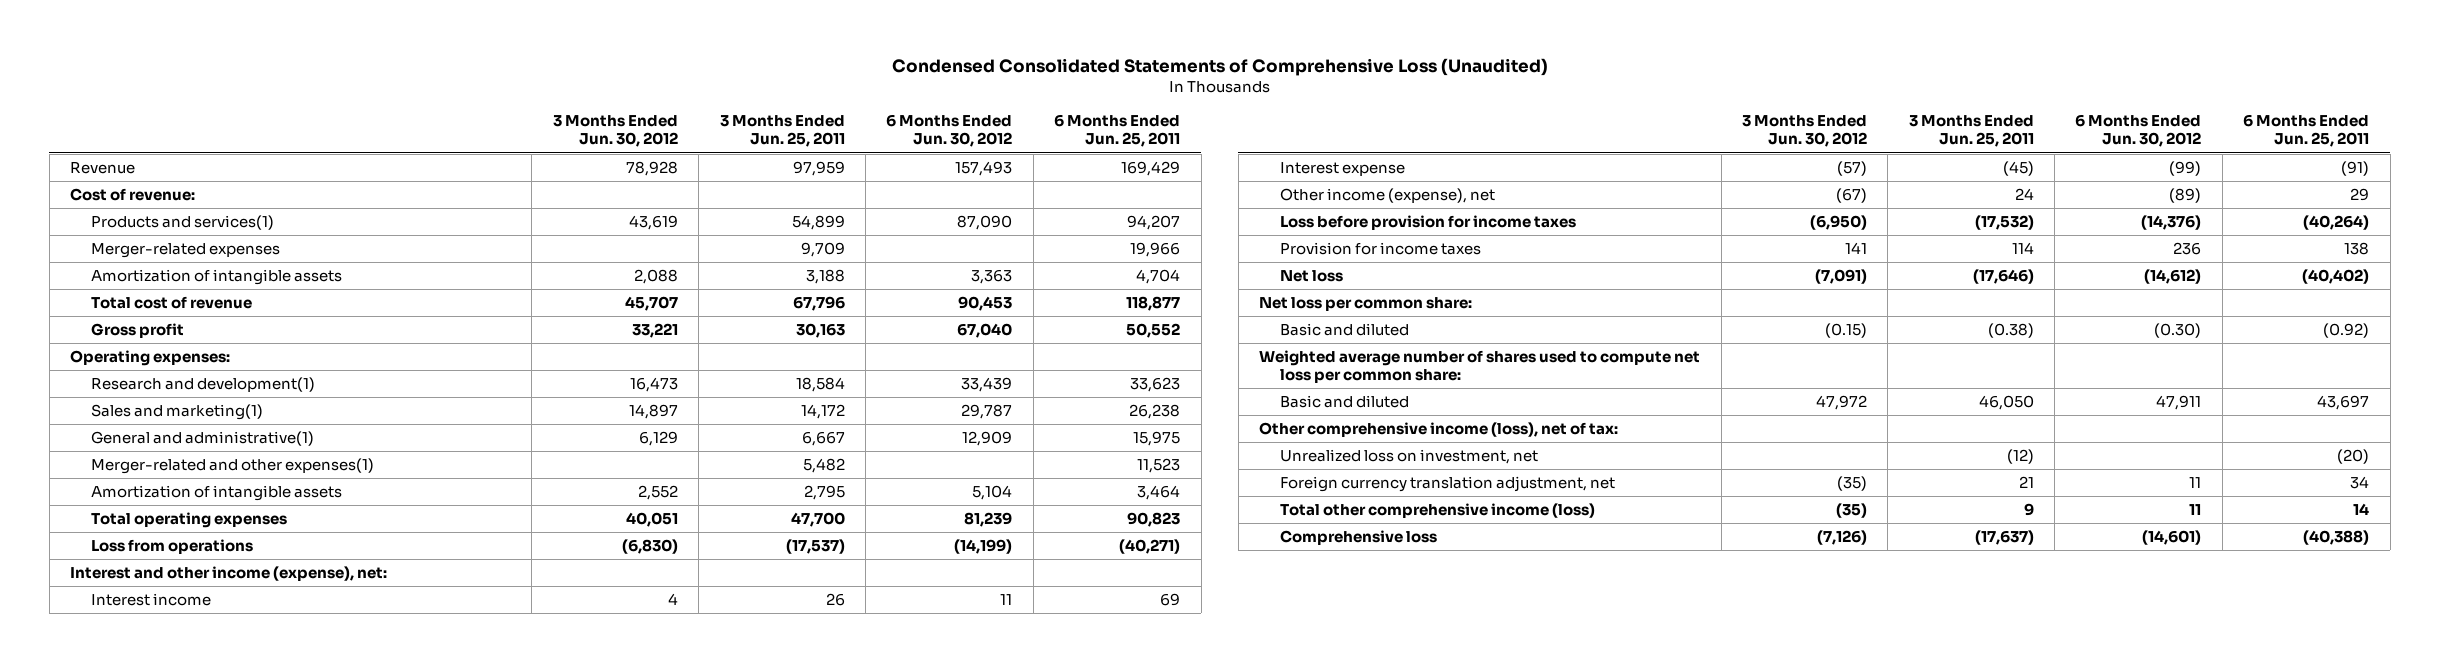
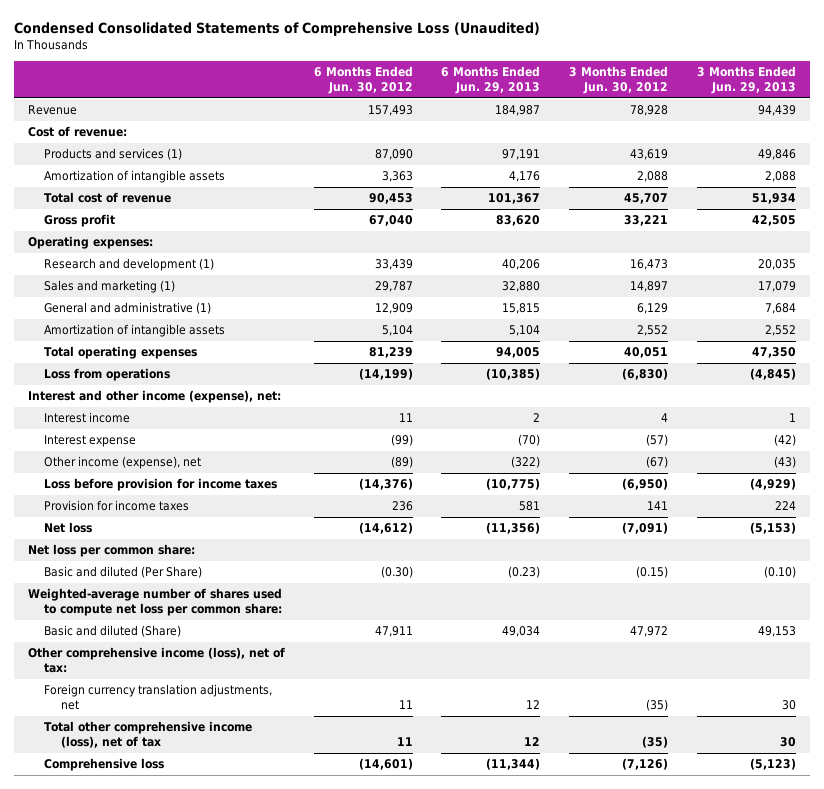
- | 3 Months Ended Jun. 30, 2012 | 3 Months Ended Jun. 25, 2011 | 6 Months Ended Jun. 30, 2012 | 6 Months Ended Jun. 25, 2011
+ | 6 Months Ended Jun. 30, 2012 | 6 Months Ended Jun. 29, 2013 | 3 Months Ended Jun. 30, 2012 | 3 Months Ended Jun. 29, 2013
- Products and services(1) | 43,619 | 54,899 | 87,090 | 94,207
- Merger-related expenses | | 9,709 | | 19,966
+ Products and services (1) | 87,090 | 97,191 | 43,619 | 49,846
- Research and development(1) | 16,473 | 18,584 | 33,439 | 33,623
- Sales and marketing(1) | 14,897 | 14,172 | 29,787 | 26,238
- General and administrative(1) | 6,129 | 6,667 | 12,909 | 15,975
- Merger-related and other expenses(1) | | 5,482 | | 11,523
+ Research and development (1) | 33,439 | 40,206 | 16,473 | 20,035
+ Sales and marketing (1) | 29,787 | 32,880 | 14,897 | 17,079
+ General and administrative (1) | 12,909 | 15,815 | 6,129 | 7,684
- Basic and diluted | (0.15) | (0.38) | (0.30) | (0.92)
- Weighted average number of shares used to compute net loss per common share:
- Basic and diluted | 47,972 | 46,050 | 47,911 | 43,697
+ Basic and diluted (Per Share) | (0.30) | (0.23) | (0.15) | (0.10)
+ Weighted-average number of shares used to compute net loss per common share:
+ Basic and diluted (Share) | 47,911 | 49,034 | 47,972 | 49,153
- Unrealized loss on investment, net | | (12) | | (20)
- Foreign currency translation adjustment, net | (35) | 21 | 11 | 34
- Total other comprehensive income (loss) | (35) | 9 | 11 | 14
+ Foreign currency translation adjustments, net | 11 | 12 | (35) | 30
+ Total other comprehensive income (loss), net of tax | 11 | 12 | (35) | 30

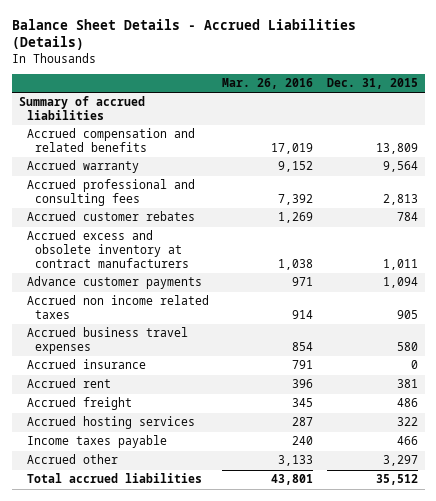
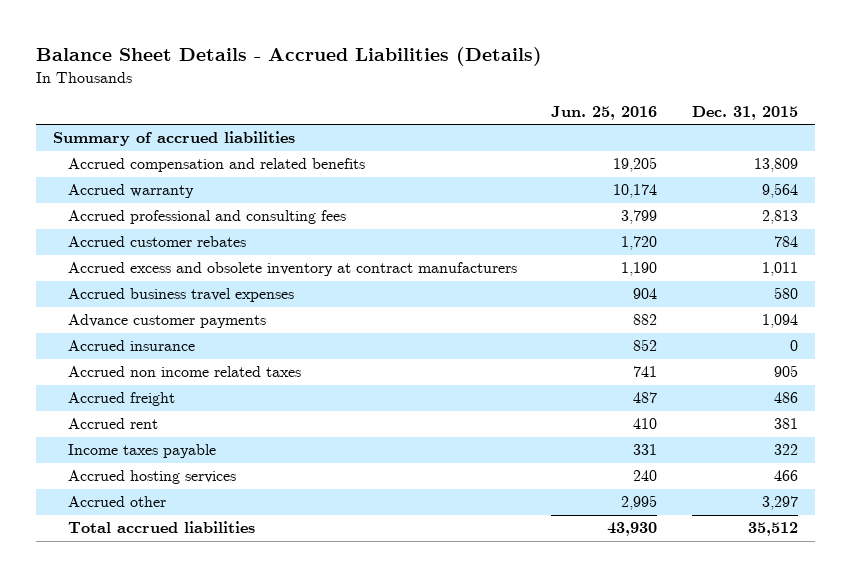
- | Mar. 26, 2016 | Dec. 31, 2015
+ | Jun. 25, 2016 | Dec. 31, 2015
moved down: Advance customer payments | 882 | 1,094
moved down: Accrued non income related taxes | 741 | 905
- Accrued hosting services | 287 | 322
- Income taxes payable | 240 | 466
moved down: Accrued rent | 410 | 381
+ Income taxes payable | 331 | 322
+ Accrued hosting services | 240 | 466

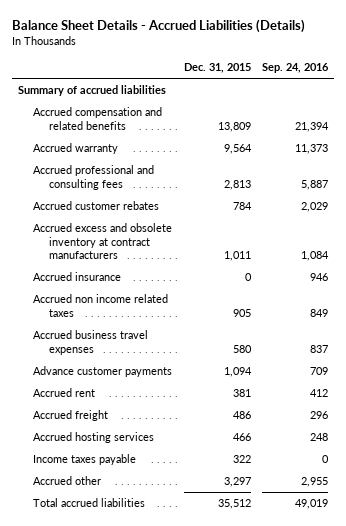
- | Jun. 25, 2016 | Dec. 31, 2015
+ | Dec. 31, 2015 | Sep. 24, 2016
moved down: Accrued business travel expenses | 580 | 837
moved down: Advance customer payments | 1,094 | 709
moved down: Accrued freight | 486 | 296
moved down: Income taxes payable | 322 | 0

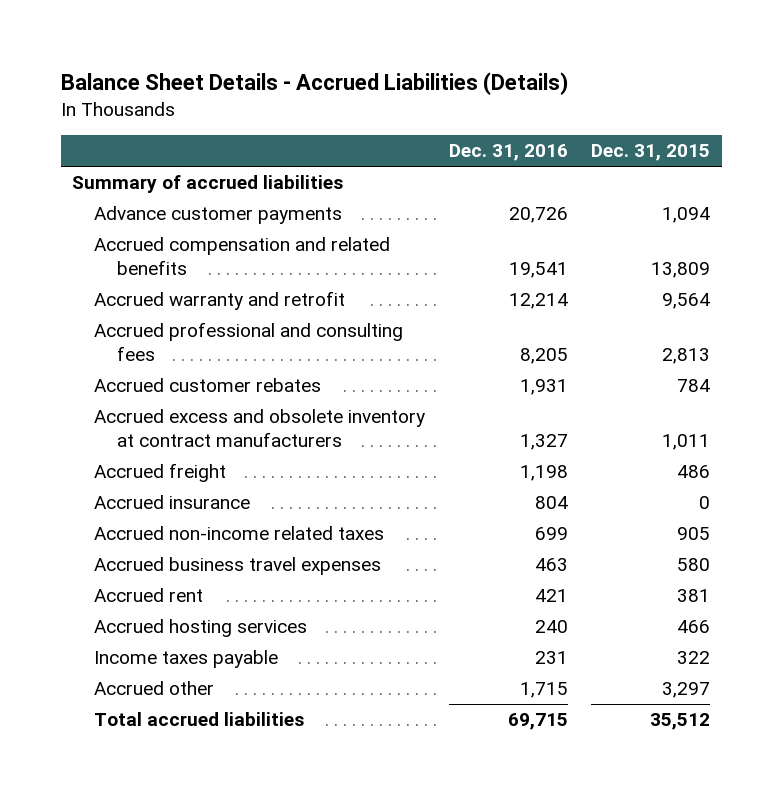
- | Dec. 31, 2015 | Sep. 24, 2016
+ | Dec. 31, 2016 | Dec. 31, 2015
moved up: Advance customer payments | 20,726 | 1,094
- Accrued warranty | 9,564 | 11,373
+ Accrued warranty and retrofit | 12,214 | 9,564
moved up: Accrued freight | 1,198 | 486
- Accrued non income related taxes | 905 | 849
+ Accrued non-income related taxes | 699 | 905

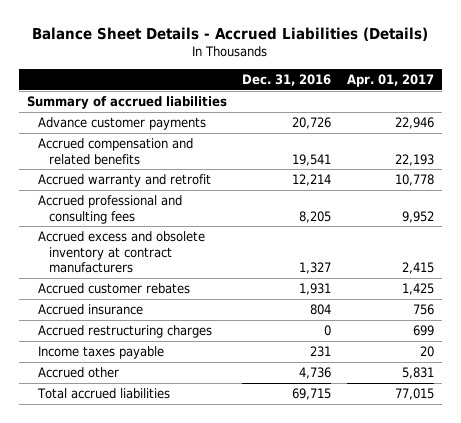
- | Dec. 31, 2016 | Dec. 31, 2015
+ | Dec. 31, 2016 | Apr. 01, 2017
- Accrued freight | 1,198 | 486
moved down: Accrued customer rebates | 1,931 | 1,425
- Accrued non-income related taxes | 699 | 905
- Accrued business travel expenses | 463 | 580
- Accrued rent | 421 | 381
- Accrued hosting services | 240 | 466
+ Accrued restructuring charges | 0 | 699
- Accrued other | 1,715 | 3,297
+ Accrued other | 4,736 | 5,831

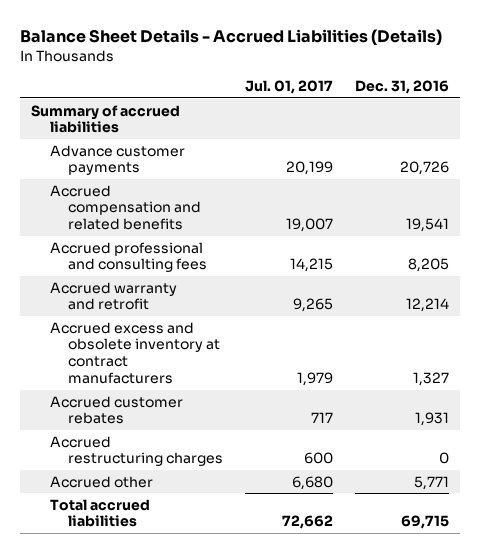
- | Dec. 31, 2016 | Apr. 01, 2017
+ | Jul. 01, 2017 | Dec. 31, 2016
moved down: Accrued warranty and retrofit | 9,265 | 12,214
- Accrued insurance | 804 | 756
- Income taxes payable | 231 | 20
- Accrued other | 4,736 | 5,831
+ Accrued other | 6,680 | 5,771

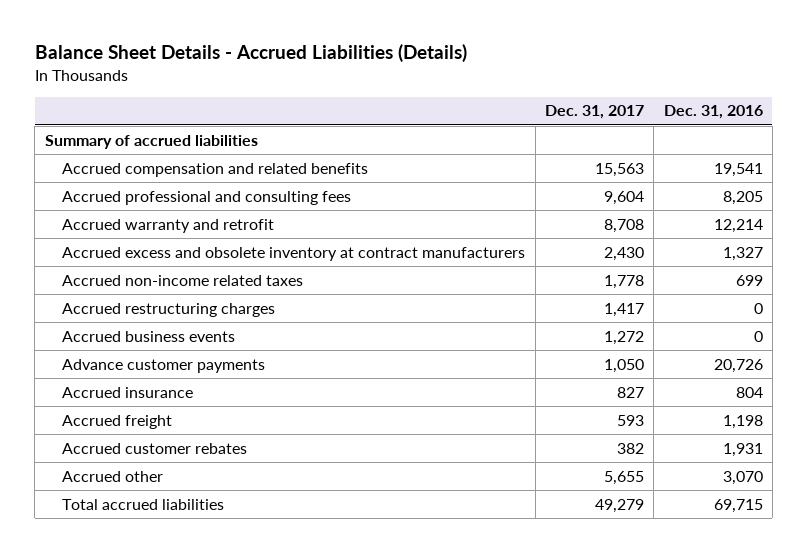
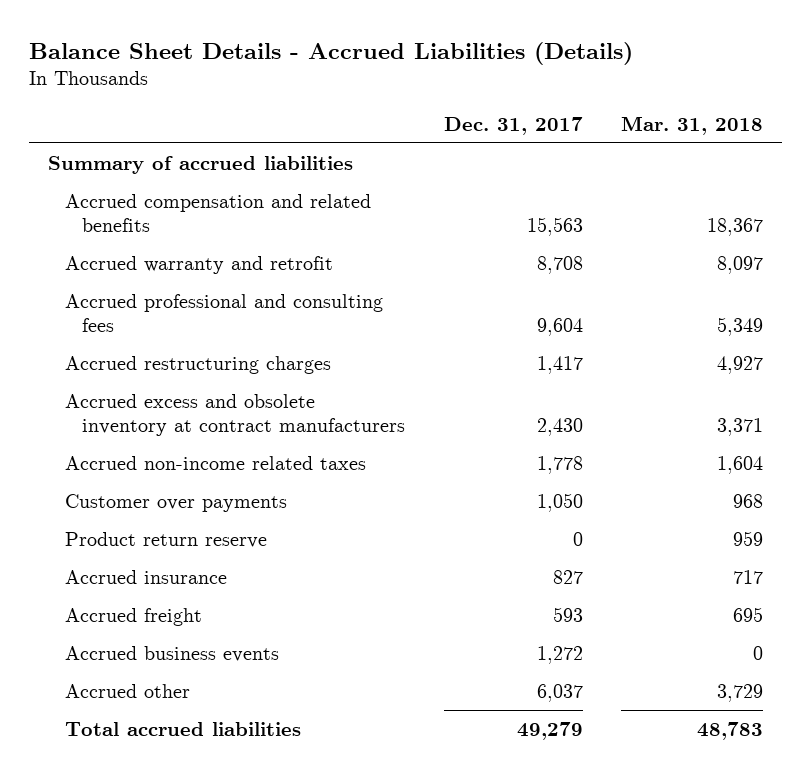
- | Dec. 31, 2017 | Dec. 31, 2016
+ | Dec. 31, 2017 | Mar. 31, 2018
moved down: Accrued professional and consulting fees | 9,604 | 5,349
moved up: Accrued restructuring charges | 1,417 | 4,927
- Advance customer payments | 1,050 | 20,726
+ Customer over payments | 1,050 | 968
+ Product return reserve | 0 | 959
- Accrued customer rebates | 382 | 1,931
- Accrued other | 5,655 | 3,070
moved down: Accrued business events | 1,272 | 0
+ Accrued other | 6,037 | 3,729

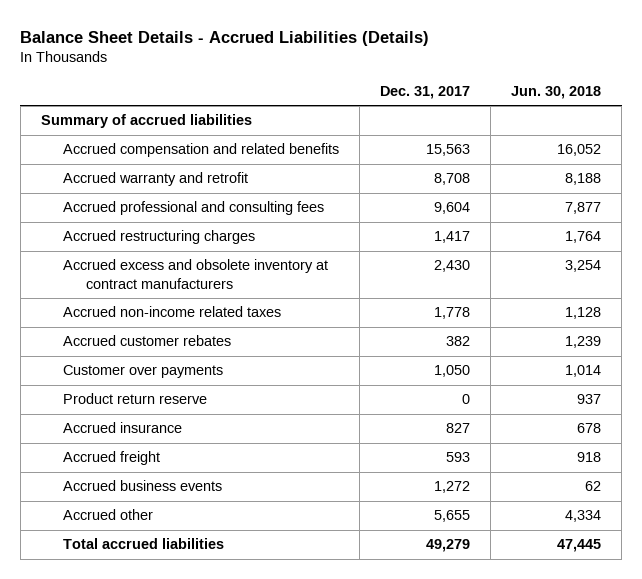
- | Dec. 31, 2017 | Mar. 31, 2018
+ | Dec. 31, 2017 | Jun. 30, 2018
+ Accrued customer rebates | 382 | 1,239
- Accrued other | 6,037 | 3,729
+ Accrued other | 5,655 | 4,334

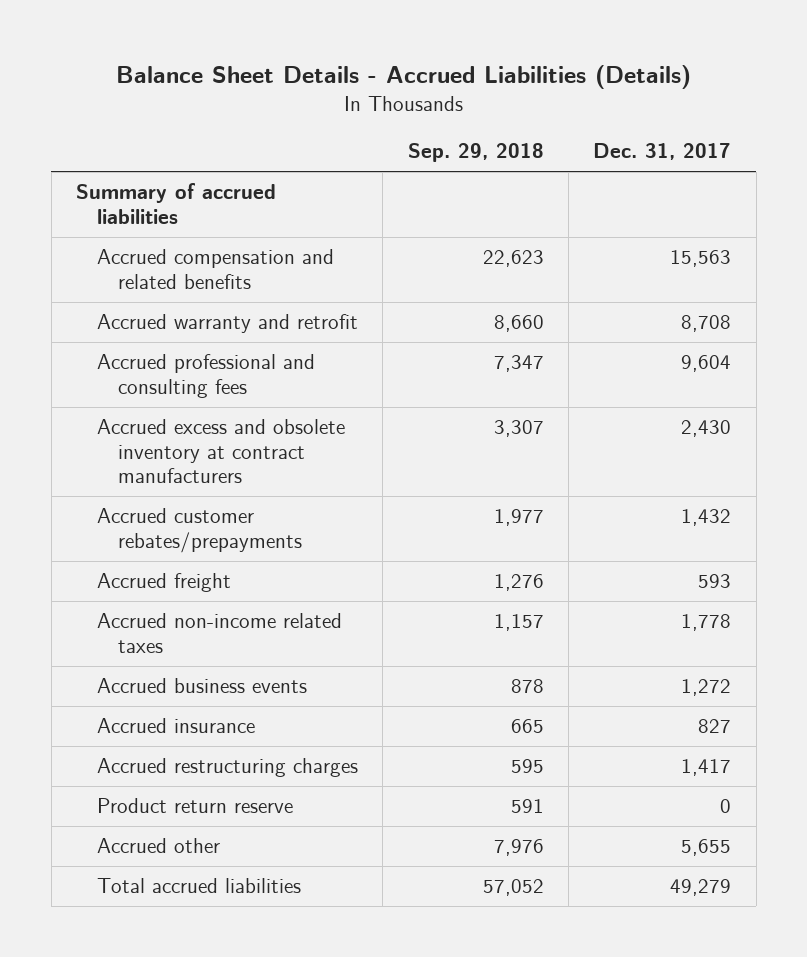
- | Dec. 31, 2017 | Jun. 30, 2018
+ | Sep. 29, 2018 | Dec. 31, 2017
- Accrued customer rebates | 382 | 1,239
- Customer over payments | 1,050 | 1,014
+ Accrued customer rebates/prepayments | 1,977 | 1,432
moved down: Accrued non-income related taxes | 1,157 | 1,778
moved down: Accrued insurance | 665 | 827
moved down: Accrued restructuring charges | 595 | 1,417
moved down: Product return reserve | 591 | 0

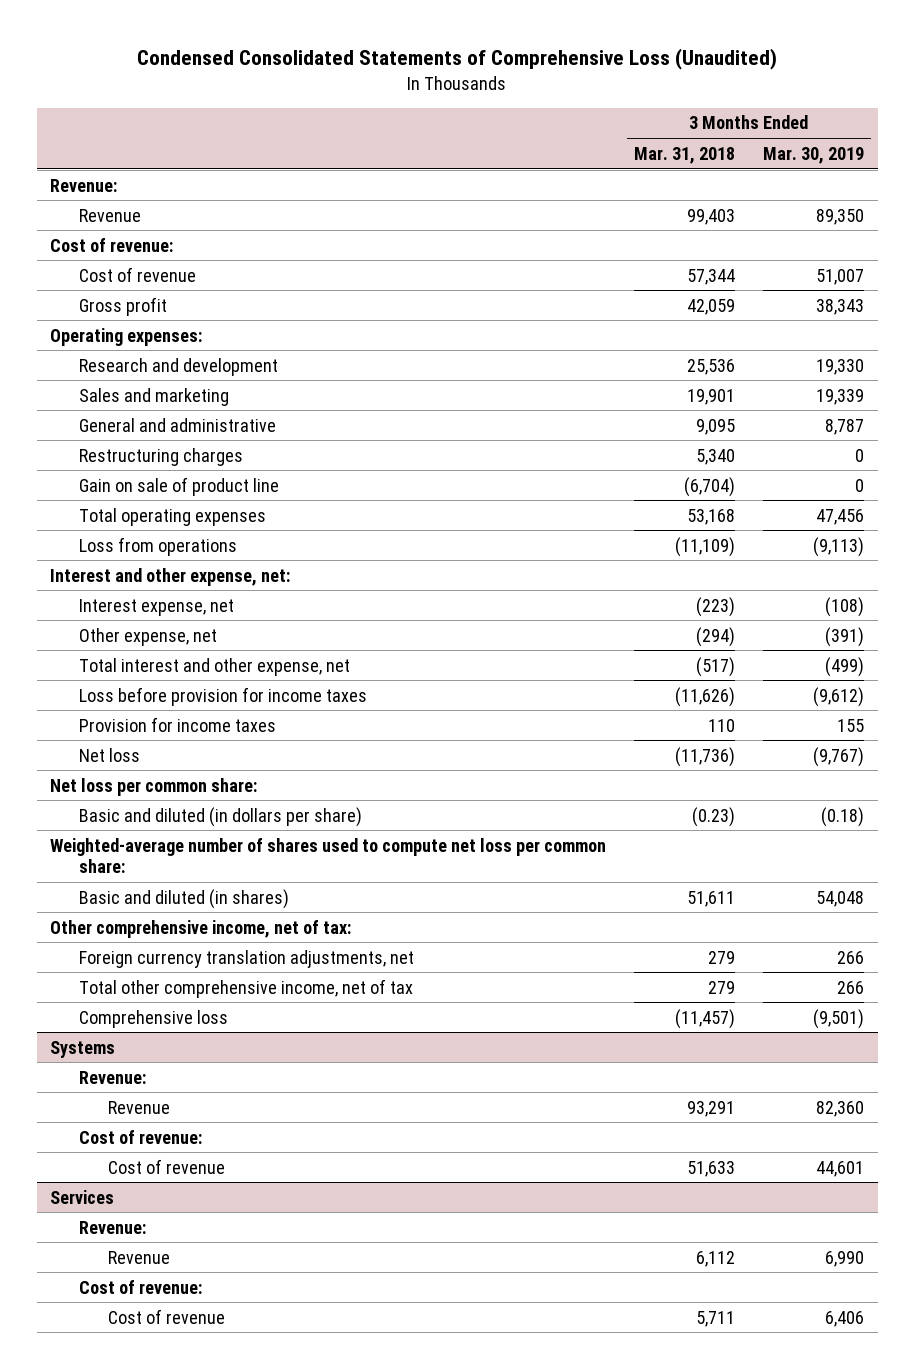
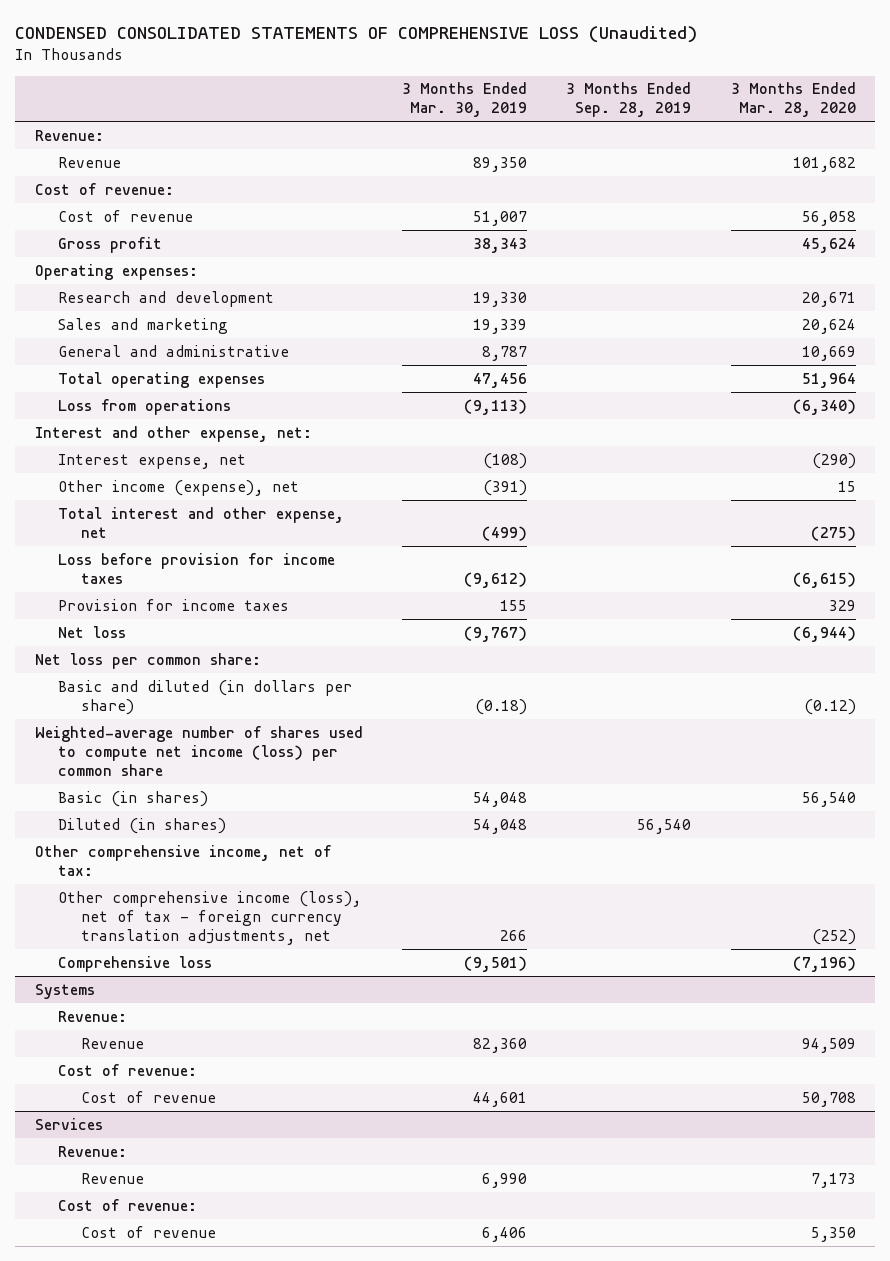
- Condensed Consolidated Statements of Comprehensive Loss (Unaudited)
+ CONDENSED CONSOLIDATED STATEMENTS OF COMPREHENSIVE LOSS (Unaudited)
- | 3 Months Ended Mar. 31, 2018 | 3 Months Ended Mar. 30, 2019
+ | 3 Months Ended Mar. 30, 2019 | 3 Months Ended Sep. 28, 2019 | 3 Months Ended Mar. 28, 2020
- Restructuring charges | 5,340 | 0
- Gain on sale of product line | (6,704) | 0
- Other expense, net | (294) | (391)
+ Other income (expense), net | (391) | | 15
- Weighted-average number of shares used to compute net loss per common share:
- Basic and diluted (in shares) | 51,611 | 54,048
+ Weighted-average number of shares used to compute net income (loss) per common share
+ Basic (in shares) | 54,048 | | 56,540
+ Diluted (in shares) | 54,048 | 56,540 |
- Foreign currency translation adjustments, net | 279 | 266
- Total other comprehensive income, net of tax | 279 | 266
+ Other comprehensive income (loss), net of tax - foreign currency translation adjustments, net | 266 | | (252)

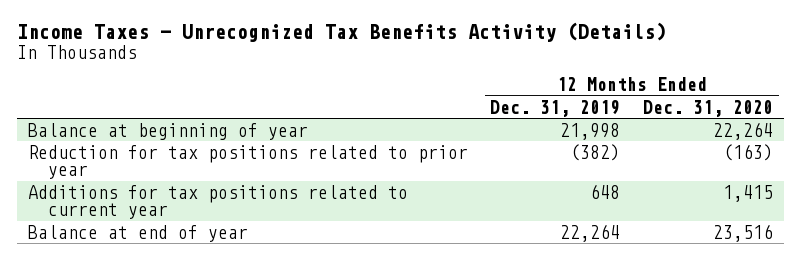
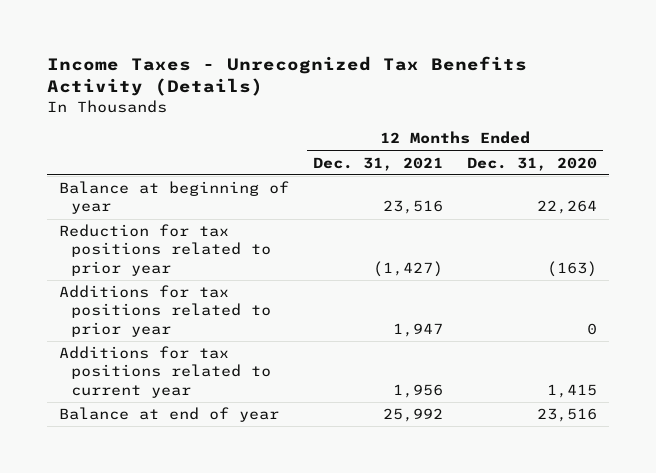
- | 12 Months Ended Dec. 31, 2019 | 12 Months Ended Dec. 31, 2020
+ | 12 Months Ended Dec. 31, 2021 | 12 Months Ended Dec. 31, 2020
+ Additions for tax positions related to prior year | 1,947 | 0

